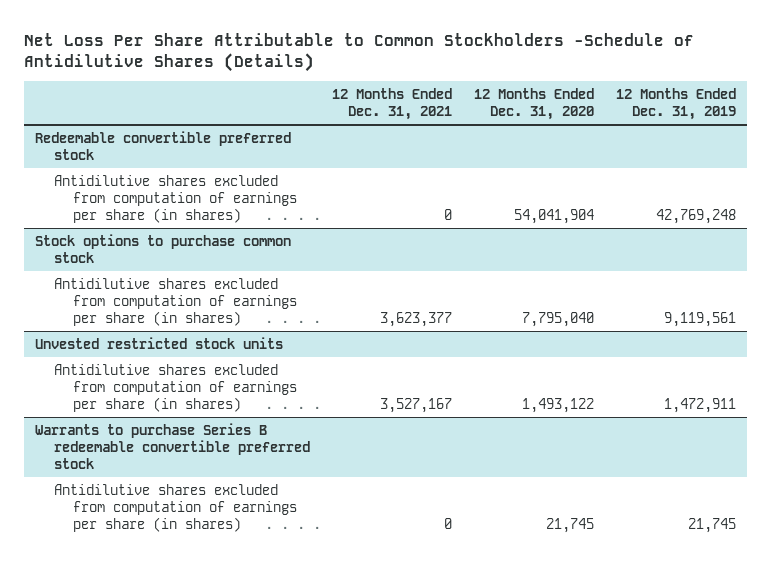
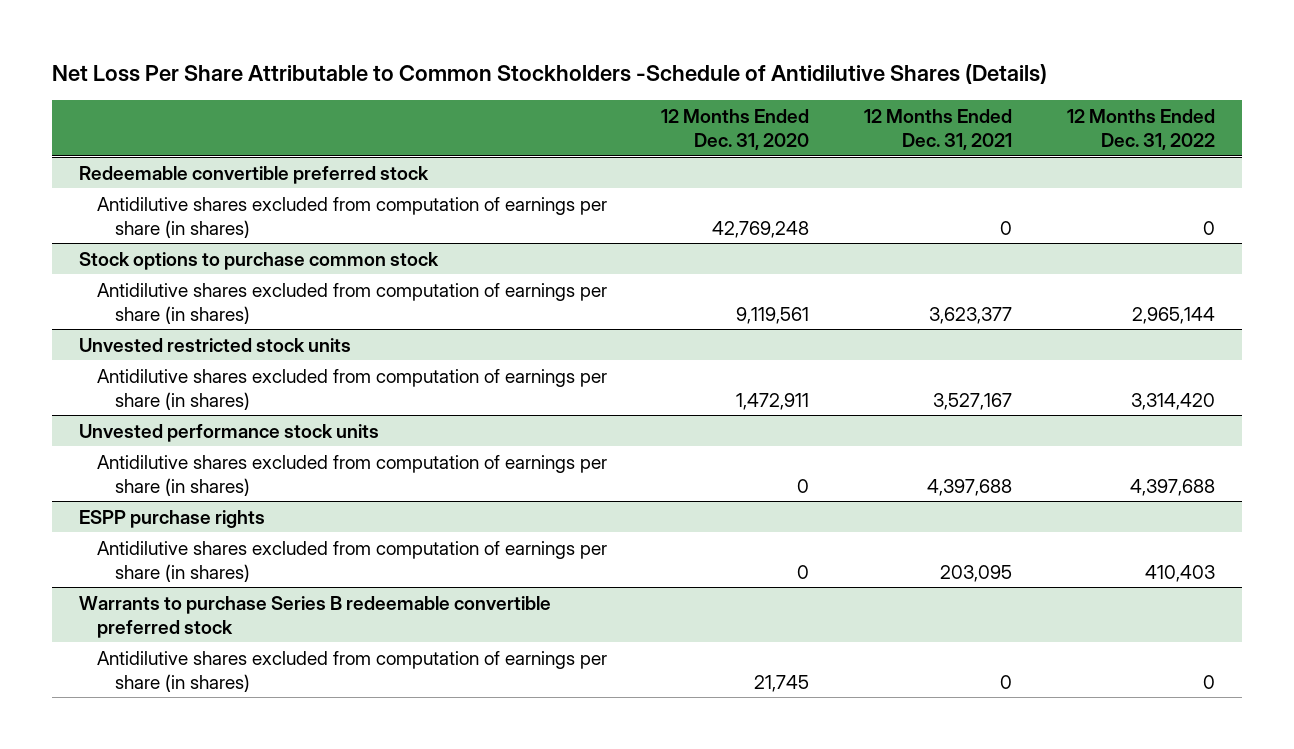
- | 12 Months Ended Dec. 31, 2021 | 12 Months Ended Dec. 31, 2020 | 12 Months Ended Dec. 31, 2019
+ | 12 Months Ended Dec. 31, 2020 | 12 Months Ended Dec. 31, 2021 | 12 Months Ended Dec. 31, 2022
@ Redeemable convertible preferred stock
- Antidilutive shares excluded from computation of earnings per share (in shares) | 0 | 54,041,904 | 42,769,248
+ Antidilutive shares excluded from computation of earnings per share (in shares) | 42,769,248 | 0 | 0
@ Stock options to purchase common stock
- Antidilutive shares excluded from computation of earnings per share (in shares) | 3,623,377 | 7,795,040 | 9,119,561
+ Antidilutive shares excluded from computation of earnings per share (in shares) | 9,119,561 | 3,623,377 | 2,965,144
@ Unvested restricted stock units
- Antidilutive shares excluded from computation of earnings per share (in shares) | 3,527,167 | 1,493,122 | 1,472,911
+ Antidilutive shares excluded from computation of earnings per share (in shares) | 1,472,911 | 3,527,167 | 3,314,420
+ Unvested performance stock units
+ Antidilutive shares excluded from computation of earnings per share (in shares) | 0 | 4,397,688 | 4,397,688
+ ESPP purchase rights
+ Antidilutive shares excluded from computation of earnings per share (in shares) | 0 | 203,095 | 410,403

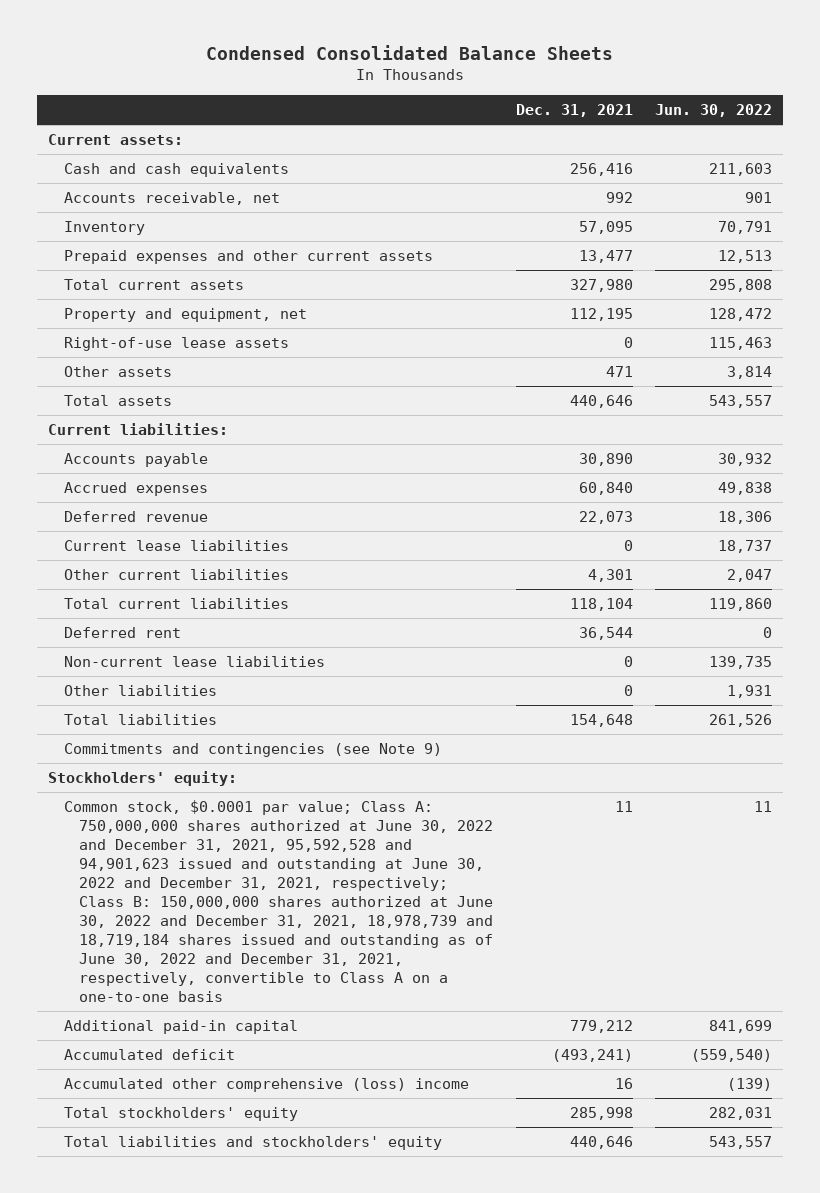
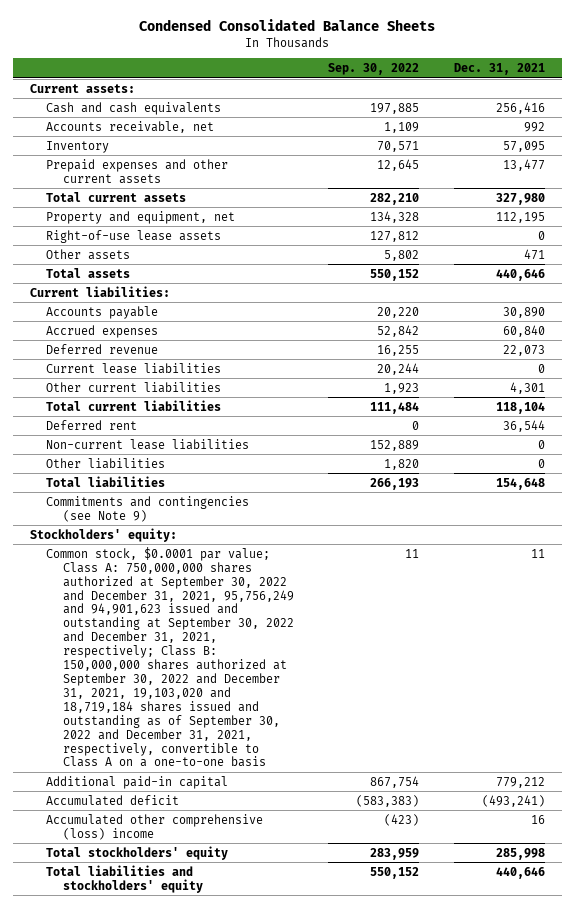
- | Dec. 31, 2021 | Jun. 30, 2022
+ | Sep. 30, 2022 | Dec. 31, 2021
- Common stock, $0.0001 par value; Class A: 750,000,000 shares authorized at June 30, 2022 and December 31, 2021, 95,592,528 and 94,901,623 issued and outstanding at June 30, 2022 and December 31, 2021, respectively; Class B: 150,000,000 shares authorized at June 30, 2022 and December 31, 2021, 18,978,739 and 18,719,184 shares issued and outstanding as of June 30, 2022 and December 31, 2021, respectively, convertible to Class A on a one-to-one basis | 11 | 11
+ Common stock, $0.0001 par value; Class A: 750,000,000 shares authorized at September 30, 2022 and December 31, 2021, 95,756,249 and 94,901,623 issued and outstanding at September 30, 2022 and December 31, 2021, respectively; Class B: 150,000,000 shares authorized at September 30, 2022 and December 31, 2021, 19,103,020 and 18,719,184 shares issued and outstanding as of September 30, 2022 and December 31, 2021, respectively, convertible to Class A on a one-to-one basis | 11 | 11

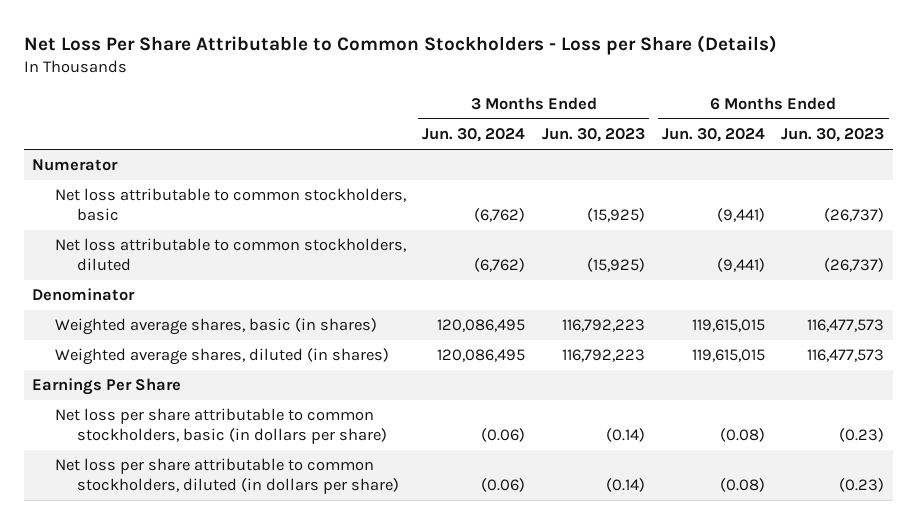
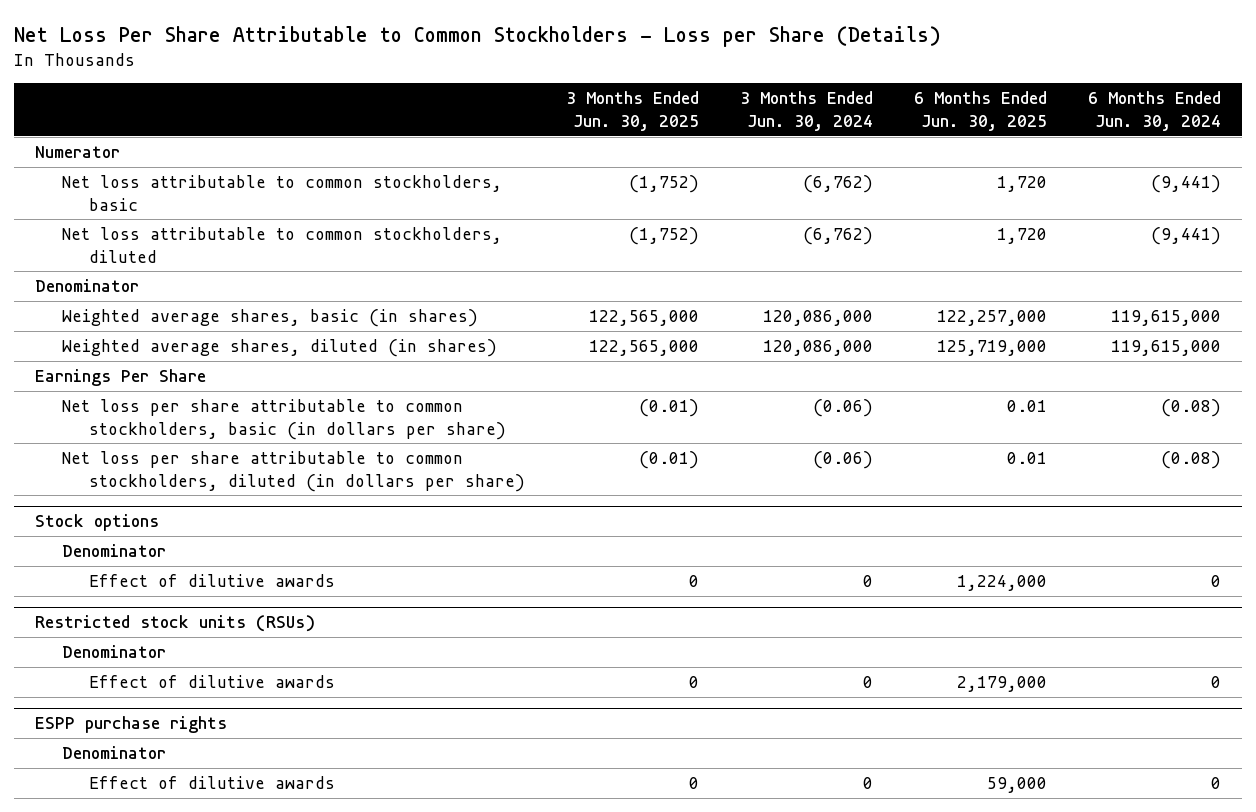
- | 3 Months Ended Jun. 30, 2024 | 3 Months Ended Jun. 30, 2023 | 6 Months Ended Jun. 30, 2024 | 6 Months Ended Jun. 30, 2023
+ | 3 Months Ended Jun. 30, 2025 | 3 Months Ended Jun. 30, 2024 | 6 Months Ended Jun. 30, 2025 | 6 Months Ended Jun. 30, 2024
- Weighted average shares, basic (in shares) | 120,086,495 | 116,792,223 | 119,615,015 | 116,477,573
- Weighted average shares, diluted (in shares) | 120,086,495 | 116,792,223 | 119,615,015 | 116,477,573
+ Weighted average shares, basic (in shares) | 122,565,000 | 120,086,000 | 122,257,000 | 119,615,000
+ Weighted average shares, diluted (in shares) | 122,565,000 | 120,086,000 | 125,719,000 | 119,615,000
+ Stock options
+ Denominator
+ Effect of dilutive awards | 0 | 0 | 1,224,000 | 0
+ Restricted stock units (RSUs)
+ Denominator
+ Effect of dilutive awards | 0 | 0 | 2,179,000 | 0
+ ESPP purchase rights
+ Denominator
+ Effect of dilutive awards | 0 | 0 | 59,000 | 0

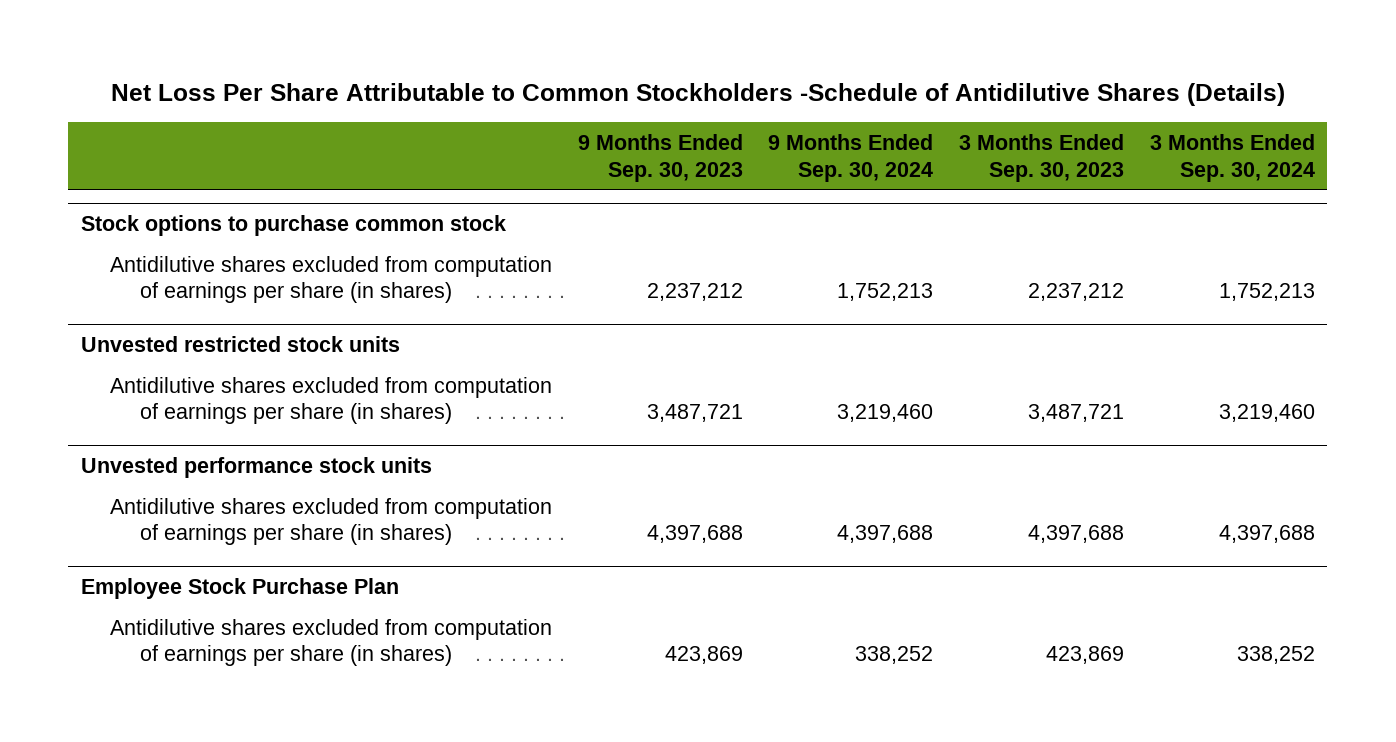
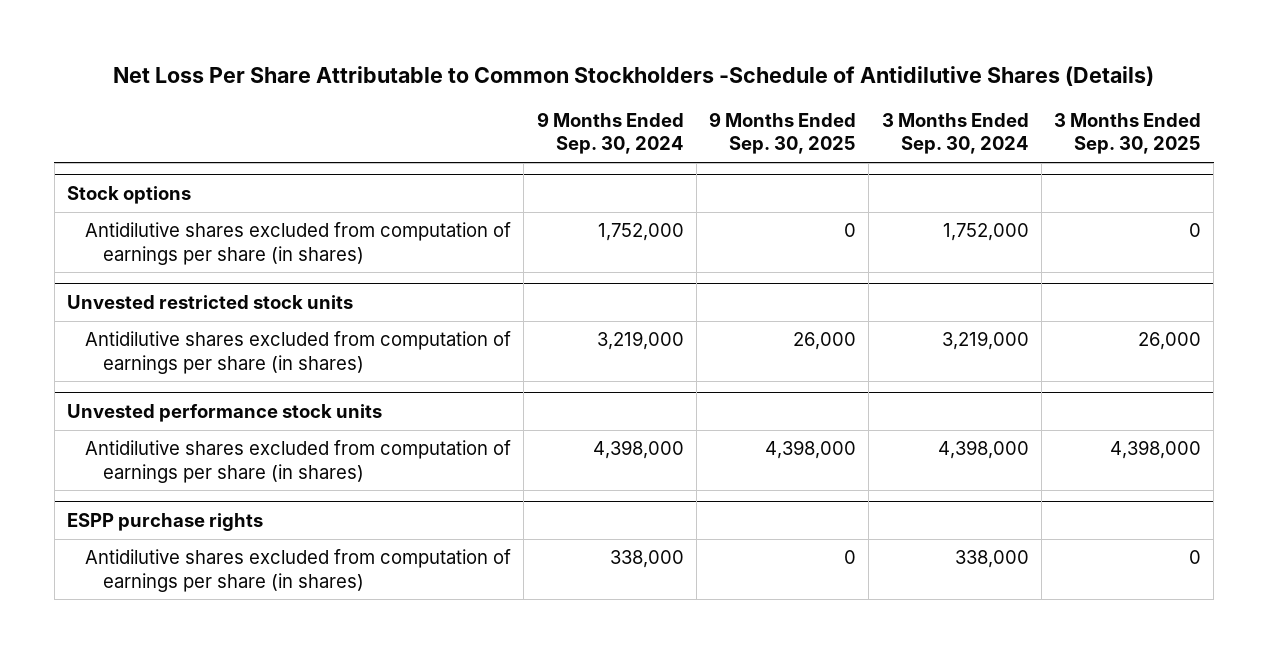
- | 9 Months Ended Sep. 30, 2023 | 9 Months Ended Sep. 30, 2024 | 3 Months Ended Sep. 30, 2023 | 3 Months Ended Sep. 30, 2024
+ | 9 Months Ended Sep. 30, 2024 | 9 Months Ended Sep. 30, 2025 | 3 Months Ended Sep. 30, 2024 | 3 Months Ended Sep. 30, 2025
- Stock options to purchase common stock
- Antidilutive shares excluded from computation of earnings per share (in shares) | 2,237,212 | 1,752,213 | 2,237,212 | 1,752,213
+ Stock options
+ Antidilutive shares excluded from computation of earnings per share (in shares) | 1,752,000 | 0 | 1,752,000 | 0
@ Unvested restricted stock units
- Antidilutive shares excluded from computation of earnings per share (in shares) | 3,487,721 | 3,219,460 | 3,487,721 | 3,219,460
+ Antidilutive shares excluded from computation of earnings per share (in shares) | 3,219,000 | 26,000 | 3,219,000 | 26,000
@ Unvested performance stock units
- Antidilutive shares excluded from computation of earnings per share (in shares) | 4,397,688 | 4,397,688 | 4,397,688 | 4,397,688
- Employee Stock Purchase Plan
- Antidilutive shares excluded from computation of earnings per share (in shares) | 423,869 | 338,252 | 423,869 | 338,252
@ Unvested performance stock units
+ Antidilutive shares excluded from computation of earnings per share (in shares) | 4,398,000 | 4,398,000 | 4,398,000 | 4,398,000
+ ESPP purchase rights
+ Antidilutive shares excluded from computation of earnings per share (in shares) | 338,000 | 0 | 338,000 | 0

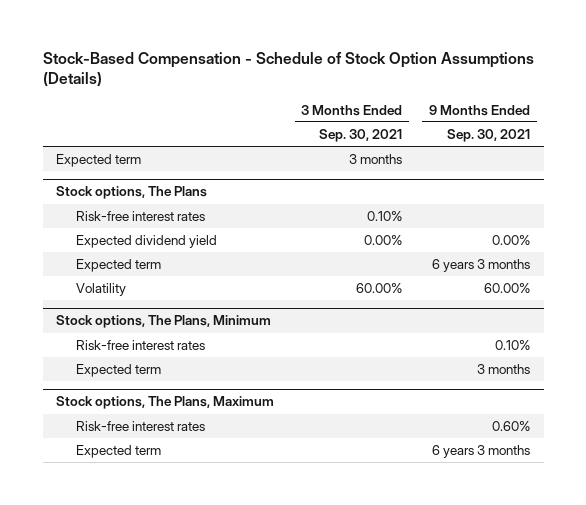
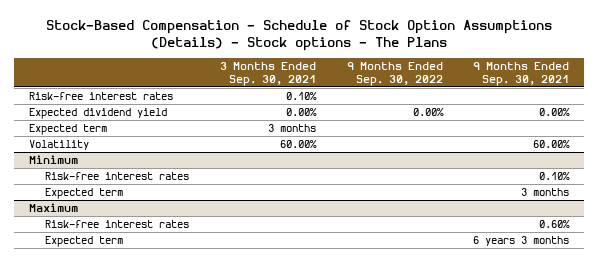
- Stock-Based Compensation - Schedule of Stock Option Assumptions (Details)
+ Stock-Based Compensation - Schedule of Stock Option Assumptions (Details) - Stock options - The Plans
- | 3 Months Ended Sep. 30, 2021 | 9 Months Ended Sep. 30, 2021
+ | 3 Months Ended Sep. 30, 2021 | 9 Months Ended Sep. 30, 2022 | 9 Months Ended Sep. 30, 2021
- Stock options, The Plans
- Expected term | | 6 years 3 months
moved down: Expected term | 3 months | |
- Stock options, The Plans, Minimum
+ Minimum
- Stock options, The Plans, Maximum
+ Maximum

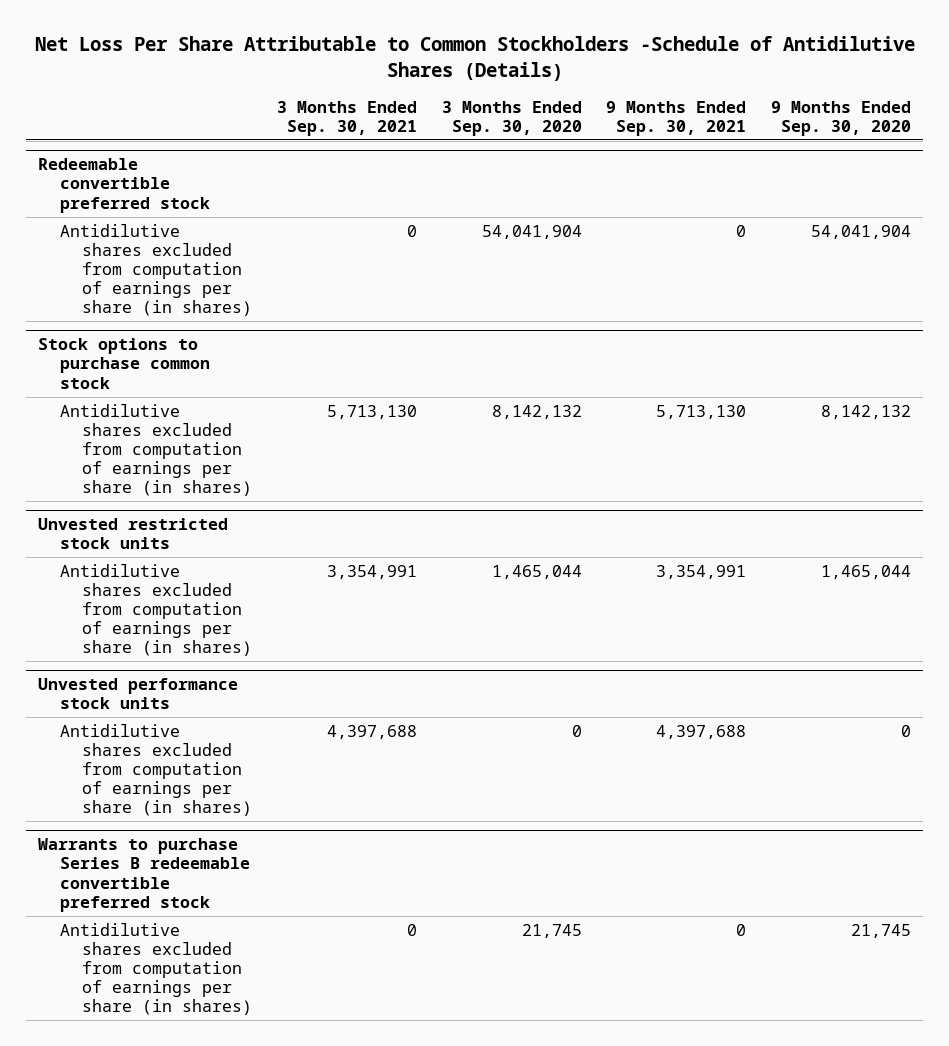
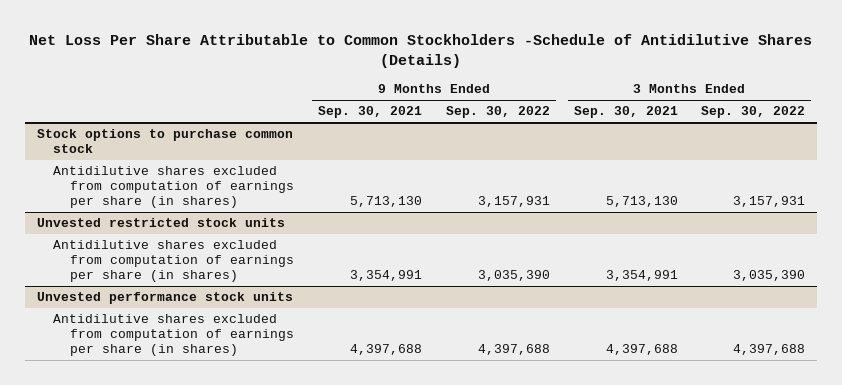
- | 3 Months Ended Sep. 30, 2021 | 3 Months Ended Sep. 30, 2020 | 9 Months Ended Sep. 30, 2021 | 9 Months Ended Sep. 30, 2020
+ | 9 Months Ended Sep. 30, 2021 | 9 Months Ended Sep. 30, 2022 | 3 Months Ended Sep. 30, 2021 | 3 Months Ended Sep. 30, 2022
- Redeemable convertible preferred stock
- Antidilutive shares excluded from computation of earnings per share (in shares) | 0 | 54,041,904 | 0 | 54,041,904
- Warrants to purchase Series B redeemable convertible preferred stock
- Antidilutive shares excluded from computation of earnings per share (in shares) | 0 | 21,745 | 0 | 21,745

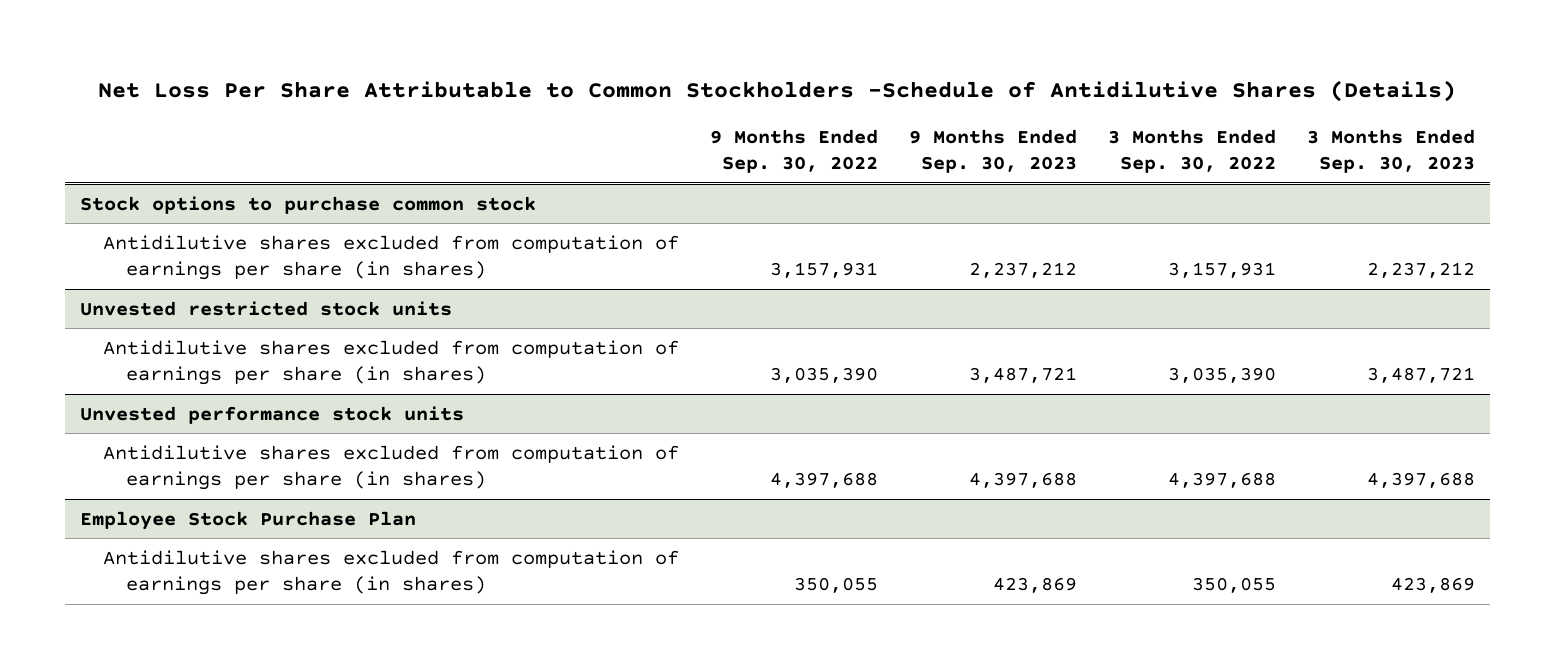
- | 9 Months Ended Sep. 30, 2021 | 9 Months Ended Sep. 30, 2022 | 3 Months Ended Sep. 30, 2021 | 3 Months Ended Sep. 30, 2022
+ | 9 Months Ended Sep. 30, 2022 | 9 Months Ended Sep. 30, 2023 | 3 Months Ended Sep. 30, 2022 | 3 Months Ended Sep. 30, 2023
+ Employee Stock Purchase Plan
+ Antidilutive shares excluded from computation of earnings per share (in shares) | 350,055 | 423,869 | 350,055 | 423,869

